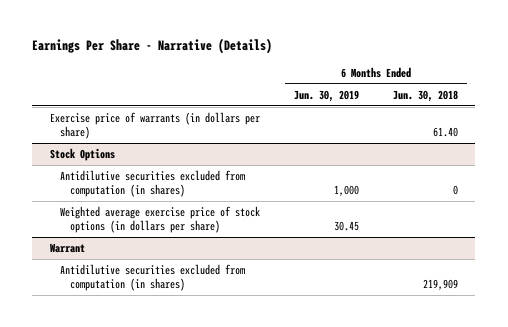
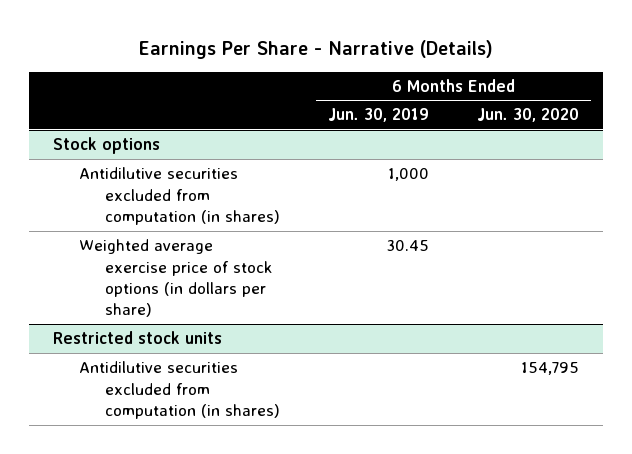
- | 6 Months Ended Jun. 30, 2019 | 6 Months Ended Jun. 30, 2018
+ | 6 Months Ended Jun. 30, 2019 | 6 Months Ended Jun. 30, 2020
- Exercise price of warrants (in dollars per share) | | 61.40
- Stock Options
+ Stock options
- Warrant
- Antidilutive securities excluded from computation (in shares) | | 219,909
+ Restricted stock units
+ Antidilutive securities excluded from computation (in shares) | | 154,795

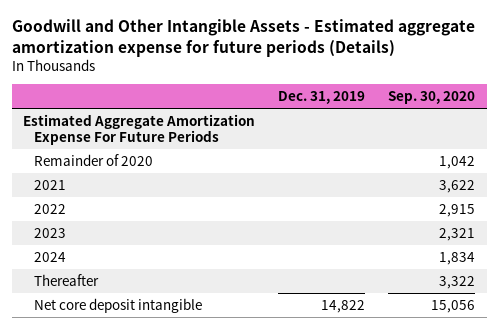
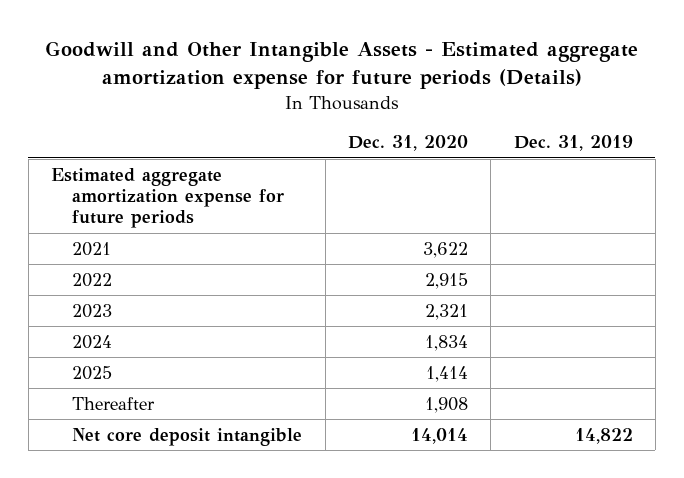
- | Dec. 31, 2019 | Sep. 30, 2020
+ | Dec. 31, 2020 | Dec. 31, 2019
- Estimated Aggregate Amortization Expense For Future Periods
- Remainder of 2020 | | 1,042
+ Estimated aggregate amortization expense for future periods
+ 2025 | 1,414 |

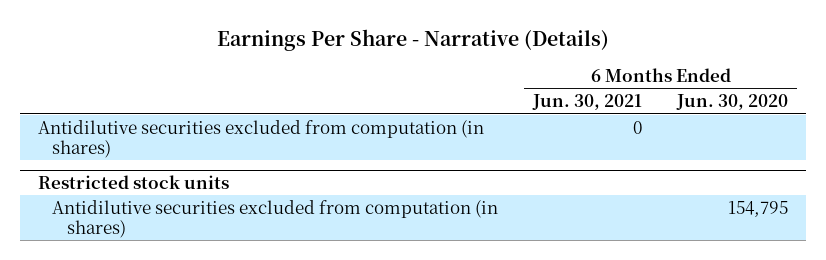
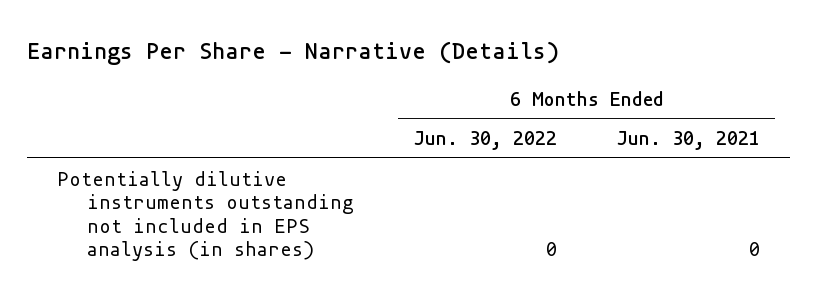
- | 6 Months Ended Jun. 30, 2021 | 6 Months Ended Jun. 30, 2020
+ | 6 Months Ended Jun. 30, 2022 | 6 Months Ended Jun. 30, 2021
- Antidilutive securities excluded from computation (in shares) | 0 |
- Restricted stock units
- Antidilutive securities excluded from computation (in shares) | | 154,795
+ Potentially dilutive instruments outstanding not included in EPS analysis (in shares) | 0 | 0

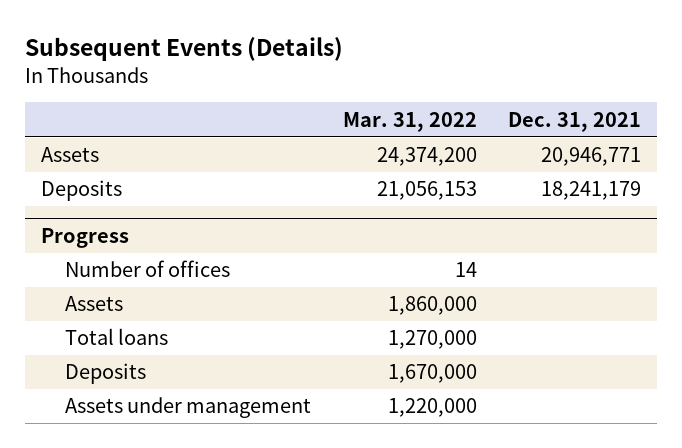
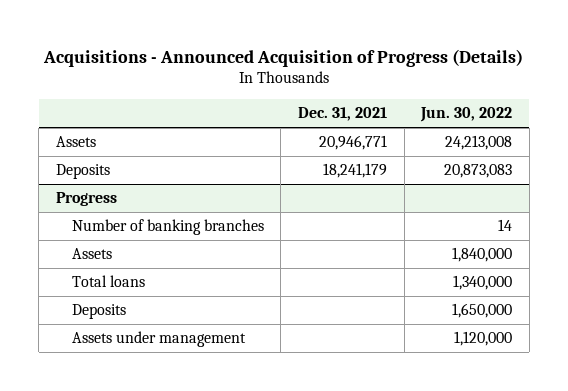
- Subsequent Events (Details)
+ Acquisitions - Announced Acquisition of Progress (Details)
- | Mar. 31, 2022 | Dec. 31, 2021
+ | Dec. 31, 2021 | Jun. 30, 2022
@ Progress
- Number of offices | 14 |
+ Number of banking branches | | 14

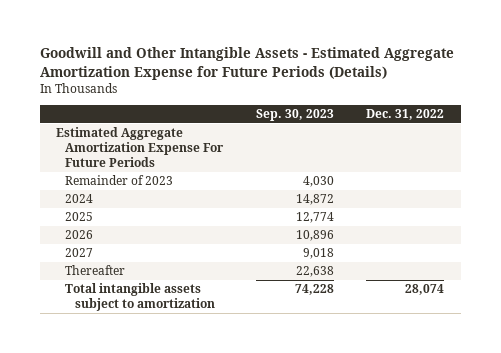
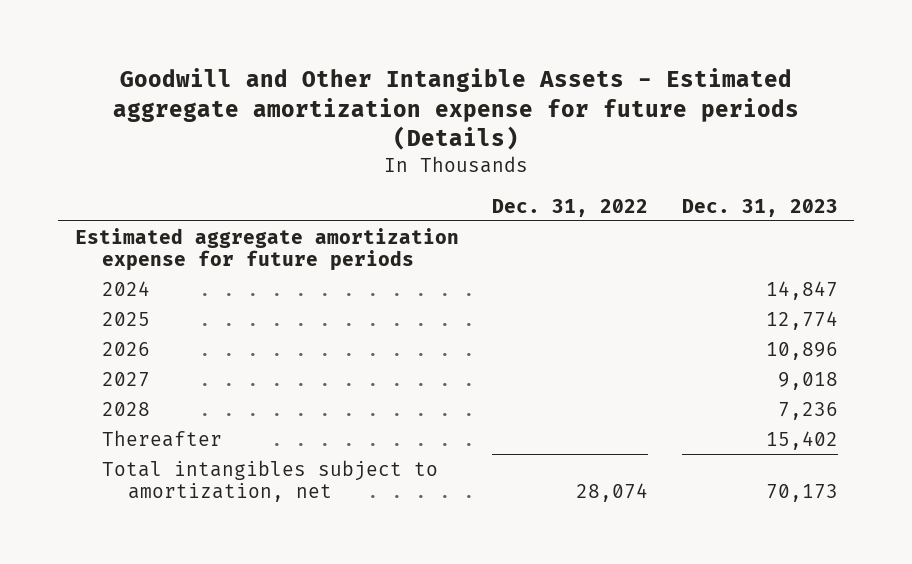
- Goodwill and Other Intangible Assets - Estimated Aggregate Amortization Expense for Future Periods (Details)
+ Goodwill and Other Intangible Assets - Estimated aggregate amortization expense for future periods (Details)
- | Sep. 30, 2023 | Dec. 31, 2022
+ | Dec. 31, 2022 | Dec. 31, 2023
- Estimated Aggregate Amortization Expense For Future Periods
- Remainder of 2023 | 4,030 |
+ Estimated aggregate amortization expense for future periods
+ 2028 | | 7,236
- Total intangible assets subject to amortization | 74,228 | 28,074
+ Total intangibles subject to amortization, net | 28,074 | 70,173

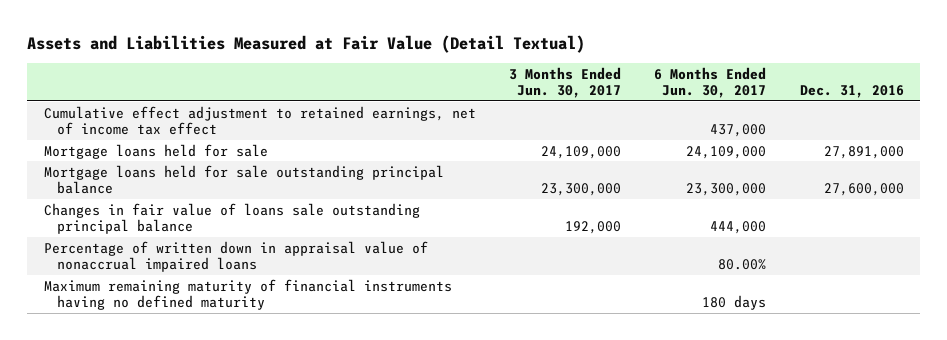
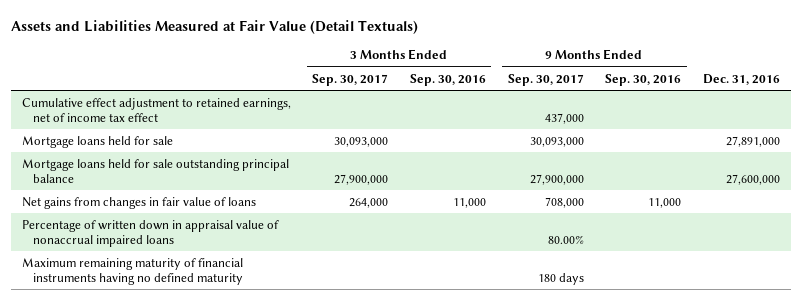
- Assets and Liabilities Measured at Fair Value (Detail Textual)
+ Assets and Liabilities Measured at Fair Value (Detail Textuals)
- | 3 Months Ended Jun. 30, 2017 | 6 Months Ended Jun. 30, 2017 | Dec. 31, 2016
+ | 3 Months Ended Sep. 30, 2017 | 3 Months Ended Sep. 30, 2016 | 9 Months Ended Sep. 30, 2017 | 9 Months Ended Sep. 30, 2016 | Dec. 31, 2016
- Changes in fair value of loans sale outstanding principal balance | 192,000 | 444,000 |
+ Net gains from changes in fair value of loans | 264,000 | 11,000 | 708,000 | 11,000 |

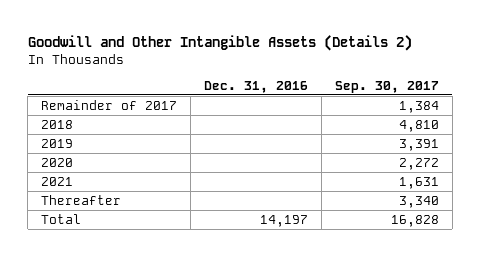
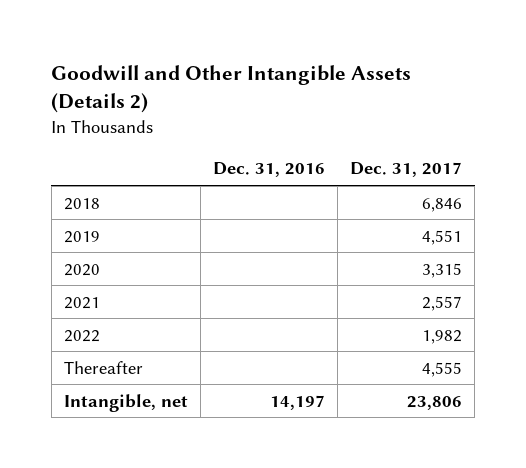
- | Dec. 31, 2016 | Sep. 30, 2017
+ | Dec. 31, 2016 | Dec. 31, 2017
- Remainder of 2017 | | 1,384
+ 2022 | | 1,982
- Total | 14,197 | 16,828
+ Intangible, net | 14,197 | 23,806

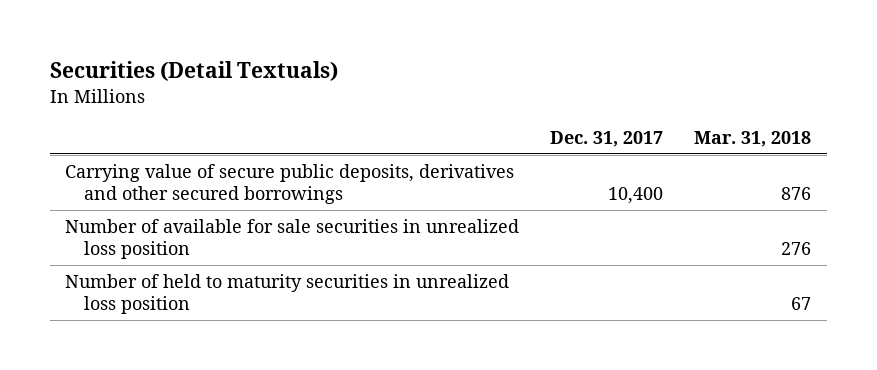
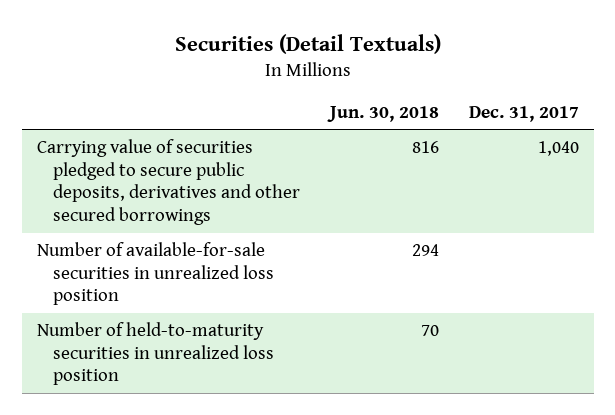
- | Dec. 31, 2017 | Mar. 31, 2018
+ | Jun. 30, 2018 | Dec. 31, 2017
- Carrying value of secure public deposits, derivatives and other secured borrowings | 10,400 | 876
- Number of available for sale securities in unrealized loss position | | 276
- Number of held to maturity securities in unrealized loss position | | 67
+ Carrying value of securities pledged to secure public deposits, derivatives and other secured borrowings | 816 | 1,040
+ Number of available-for-sale securities in unrealized loss position | 294 |
+ Number of held-to-maturity securities in unrealized loss position | 70 |

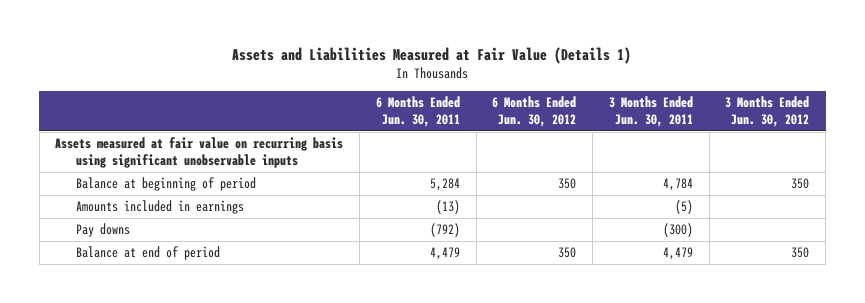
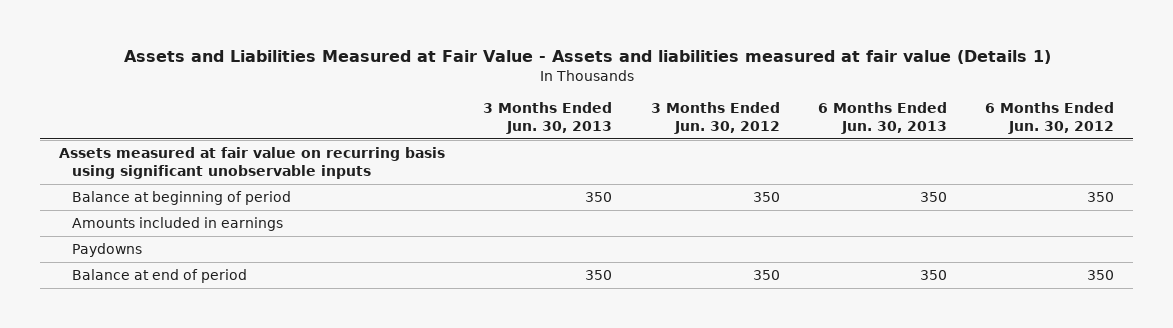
- Assets and Liabilities Measured at Fair Value (Details 1)
+ Assets and Liabilities Measured at Fair Value - Assets and liabilities measured at fair value (Details 1)
- | 6 Months Ended Jun. 30, 2011 | 6 Months Ended Jun. 30, 2012 | 3 Months Ended Jun. 30, 2011 | 3 Months Ended Jun. 30, 2012
+ | 3 Months Ended Jun. 30, 2013 | 3 Months Ended Jun. 30, 2012 | 6 Months Ended Jun. 30, 2013 | 6 Months Ended Jun. 30, 2012
- Pay downs | (792) | | (300) |
+ Paydowns

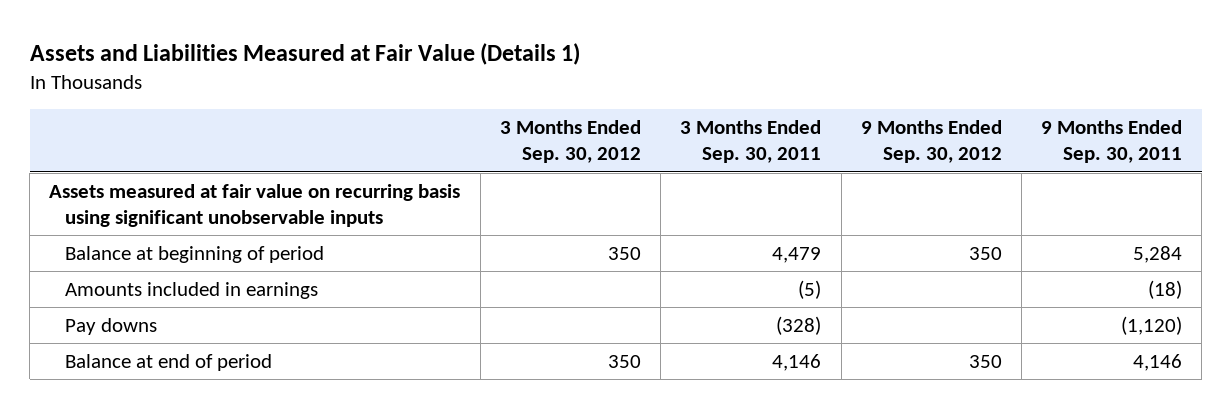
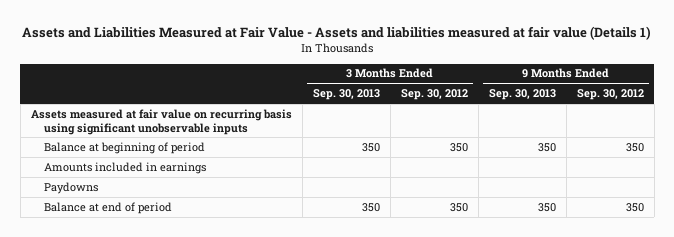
- Assets and Liabilities Measured at Fair Value (Details 1)
+ Assets and Liabilities Measured at Fair Value - Assets and liabilities measured at fair value (Details 1)
- | 3 Months Ended Sep. 30, 2012 | 3 Months Ended Sep. 30, 2011 | 9 Months Ended Sep. 30, 2012 | 9 Months Ended Sep. 30, 2011
+ | 3 Months Ended Sep. 30, 2013 | 3 Months Ended Sep. 30, 2012 | 9 Months Ended Sep. 30, 2013 | 9 Months Ended Sep. 30, 2012
- Pay downs | | (328) | | (1,120)
+ Paydowns

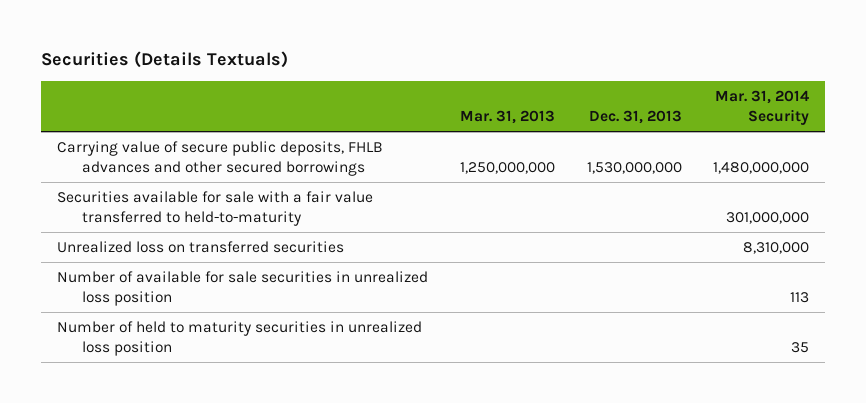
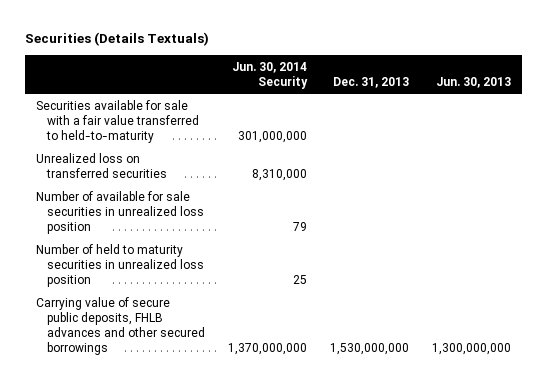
- | Mar. 31, 2013 | Dec. 31, 2013 | Mar. 31, 2014 Security
+ | Jun. 30, 2014 Security | Dec. 31, 2013 | Jun. 30, 2013
moved down: Carrying value of secure public deposits, FHLB advances and other secured borrowings | 1,370,000,000 | 1,530,000,000 | 1,300,000,000

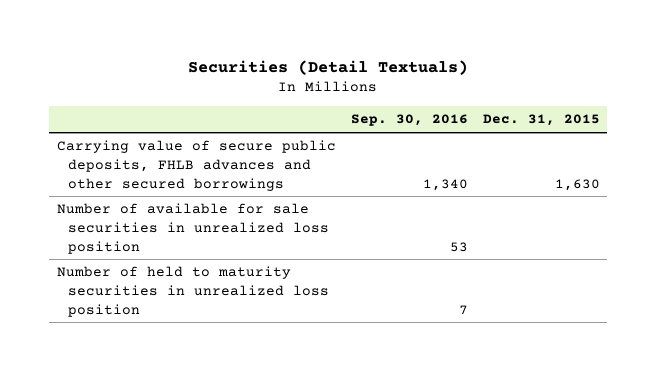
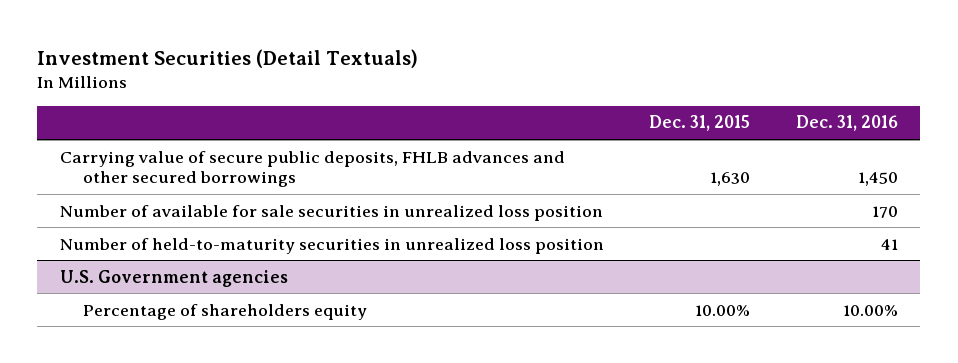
- Securities (Detail Textuals)
+ Investment Securities (Detail Textuals)
- | Sep. 30, 2016 | Dec. 31, 2015
+ | Dec. 31, 2015 | Dec. 31, 2016
- Number of held to maturity securities in unrealized loss position | 7 |
+ Number of held-to-maturity securities in unrealized loss position | | 41
+ U.S. Government agencies
+ Percentage of shareholders equity | 10.00% | 10.00%

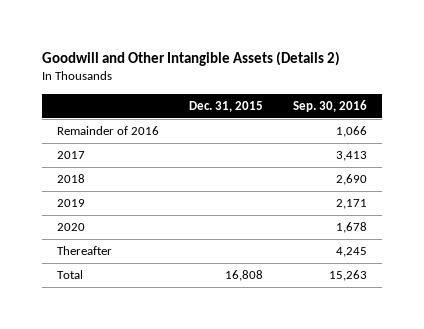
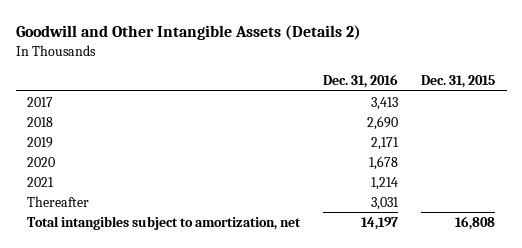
- | Dec. 31, 2015 | Sep. 30, 2016
+ | Dec. 31, 2016 | Dec. 31, 2015
- Remainder of 2016 | | 1,066
+ 2021 | 1,214 |
- Total | 16,808 | 15,263
+ Total intangibles subject to amortization, net | 14,197 | 16,808

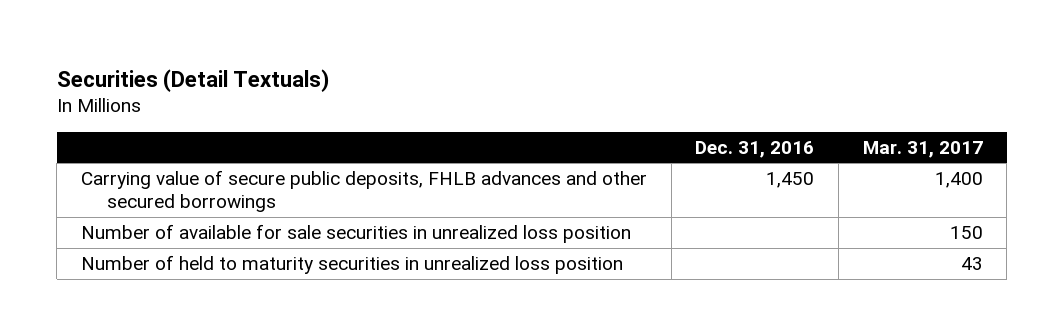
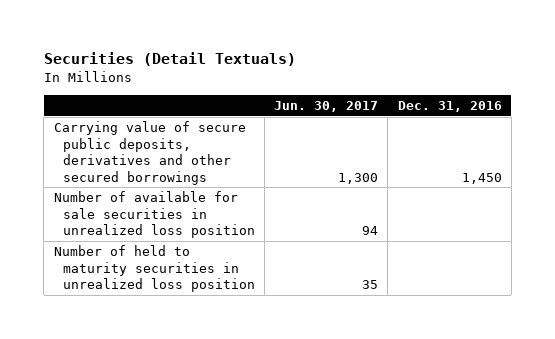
- | Dec. 31, 2016 | Mar. 31, 2017
+ | Jun. 30, 2017 | Dec. 31, 2016
- Carrying value of secure public deposits, FHLB advances and other secured borrowings | 1,450 | 1,400
+ Carrying value of secure public deposits, derivatives and other secured borrowings | 1,300 | 1,450

